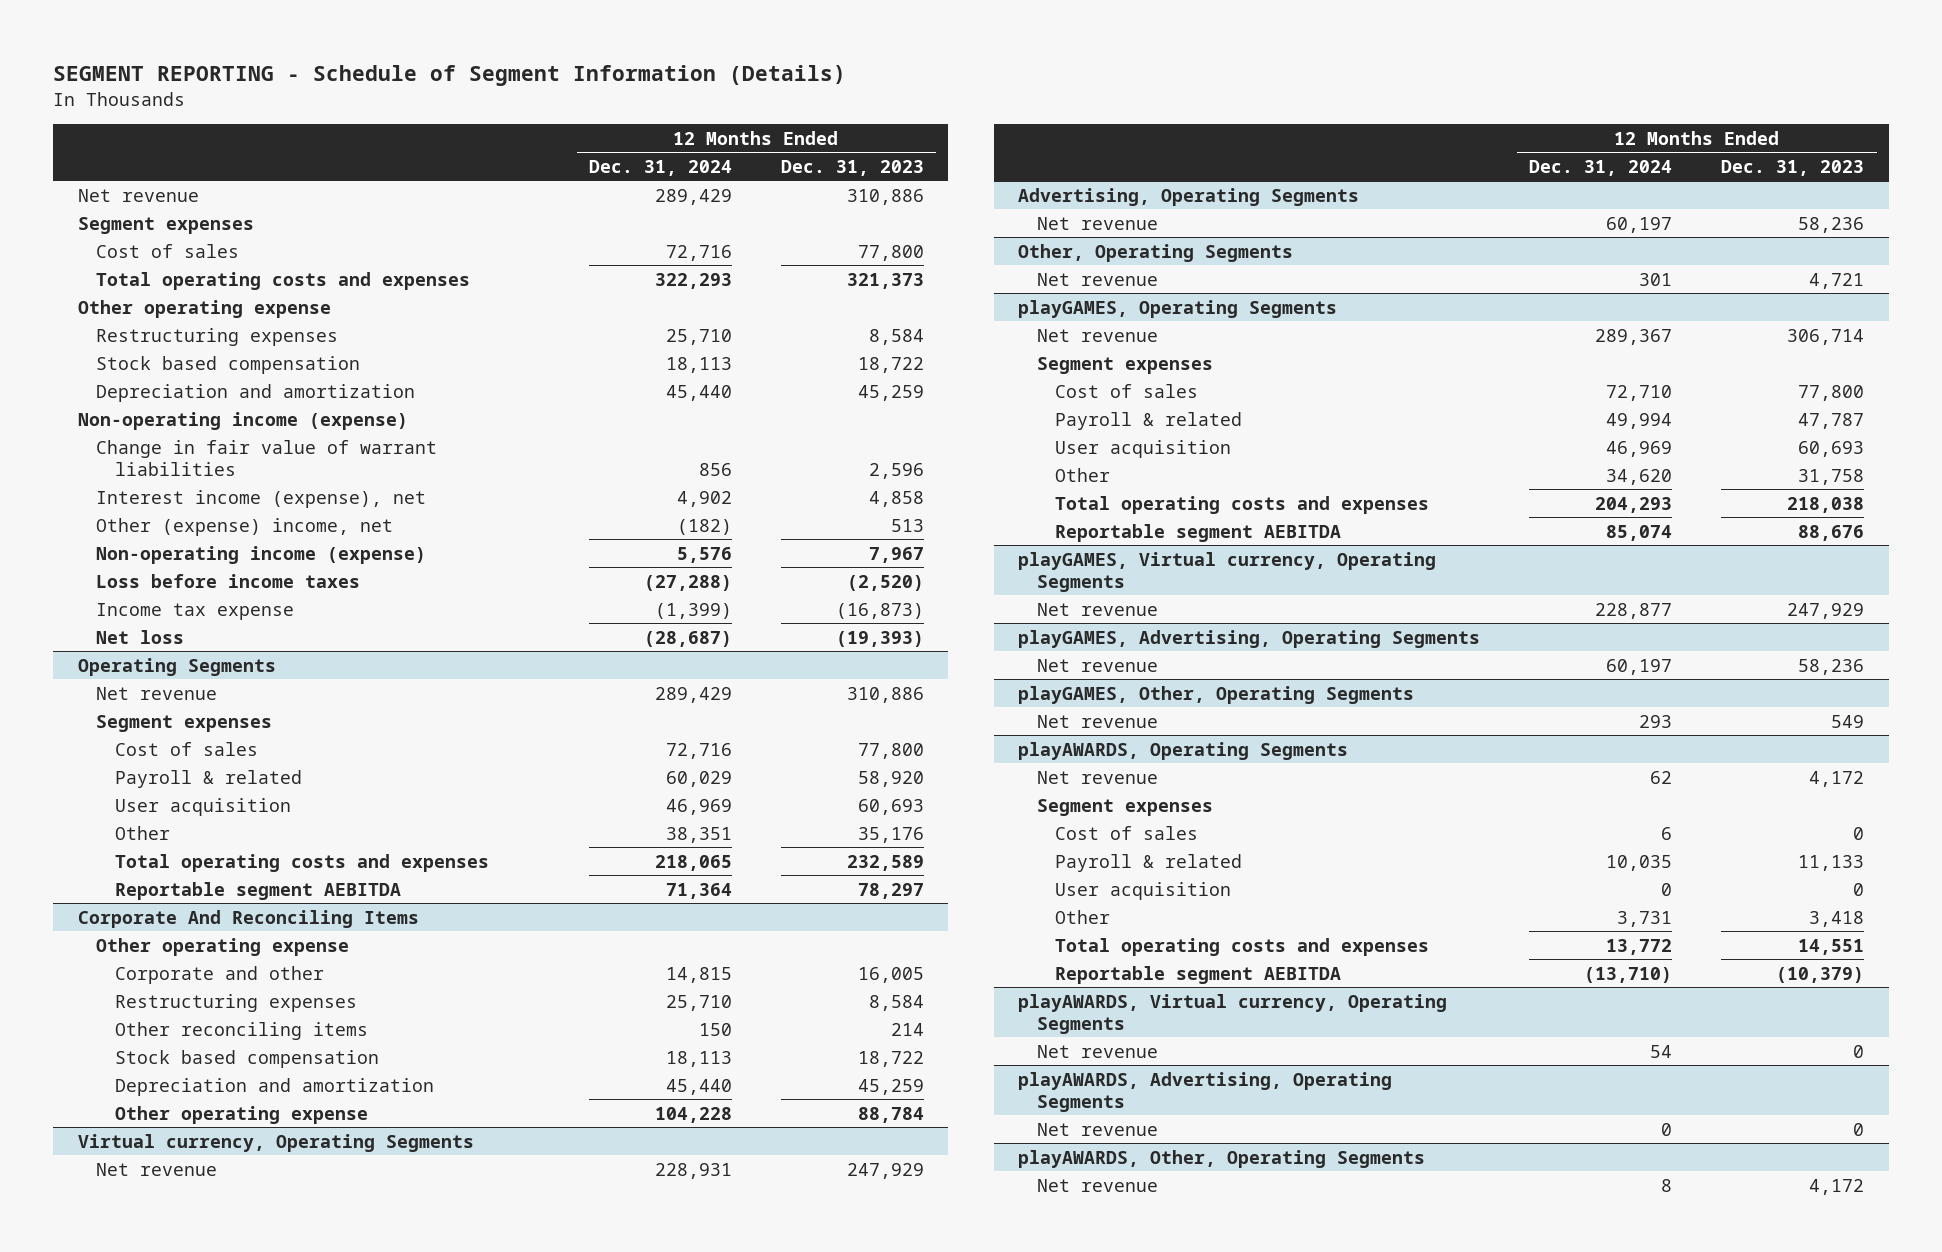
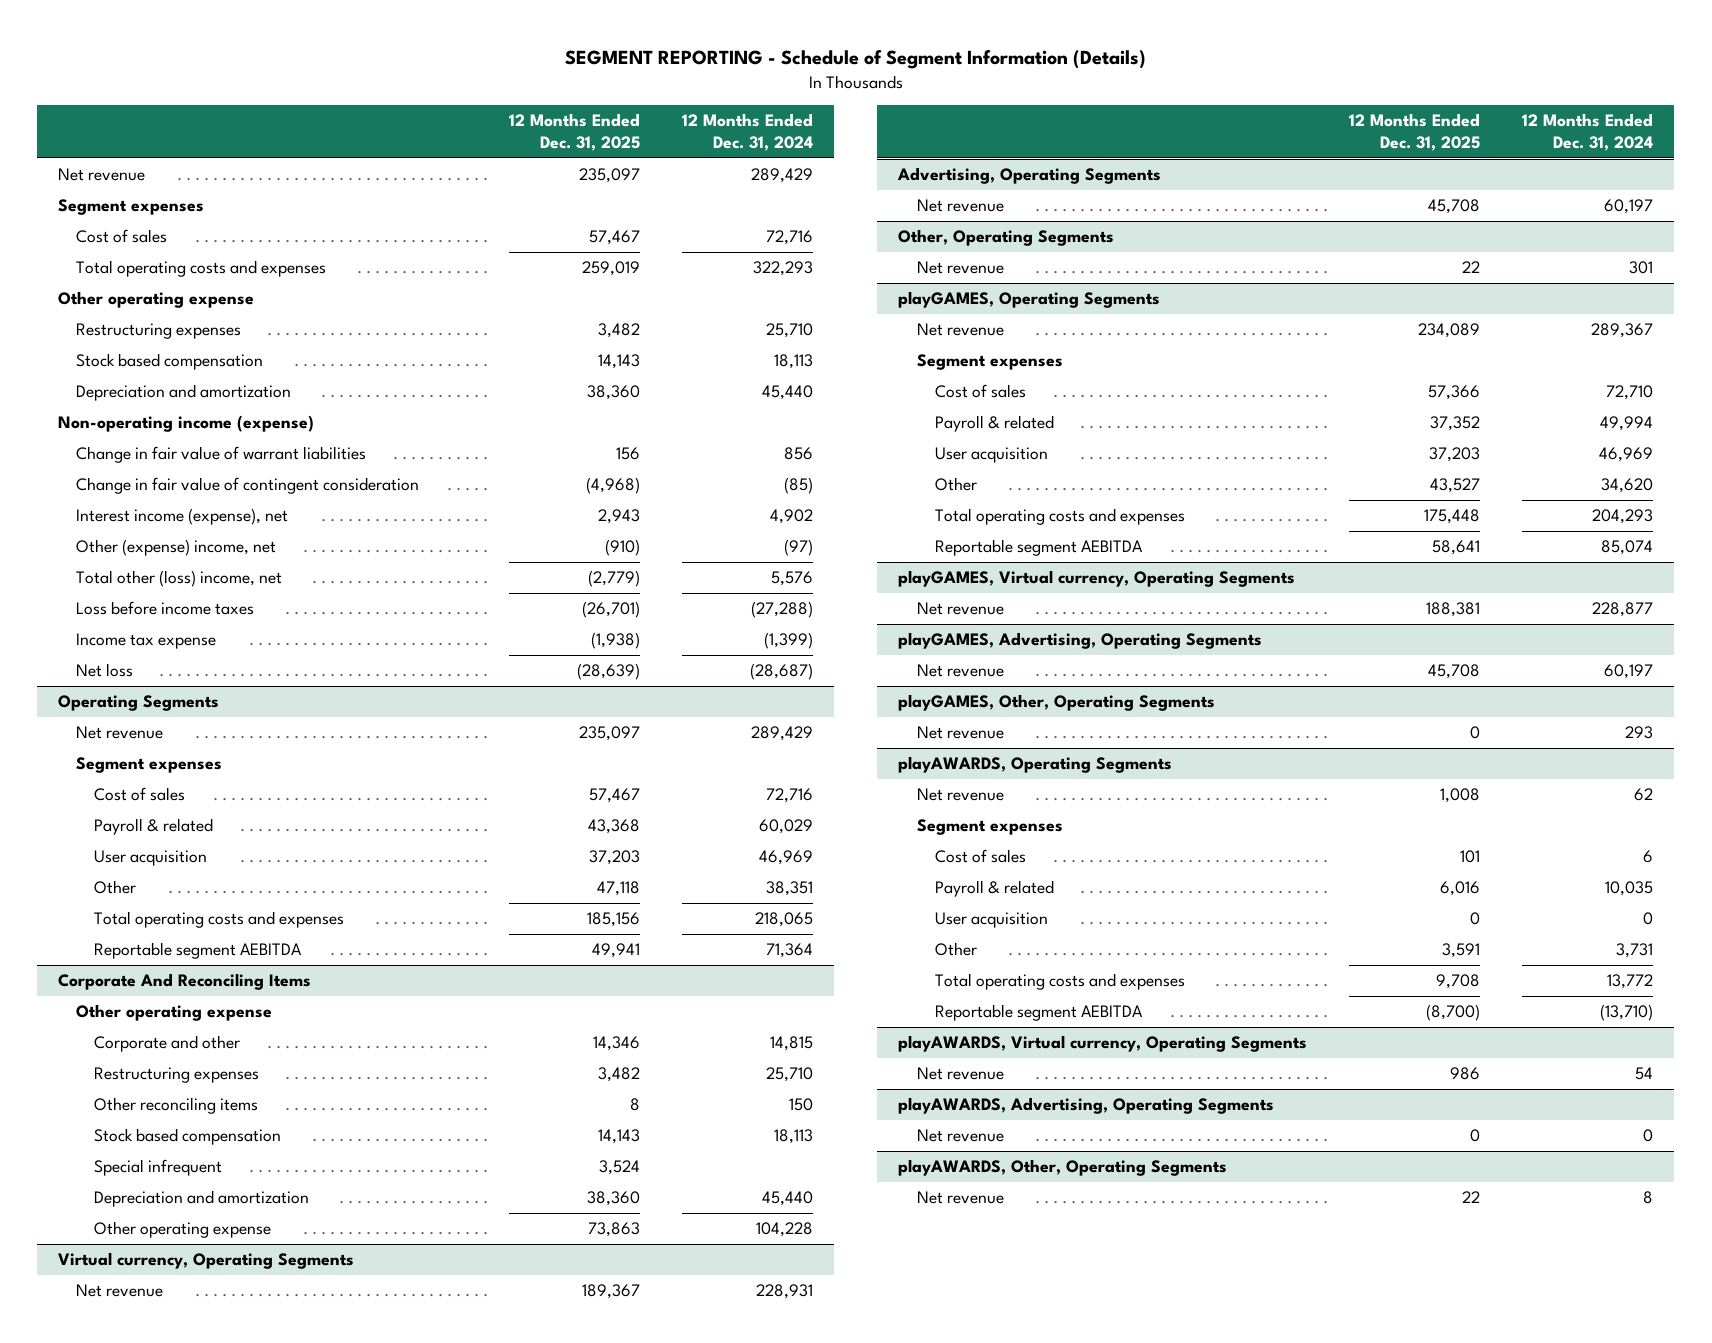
- | 12 Months Ended Dec. 31, 2024 | 12 Months Ended Dec. 31, 2023
+ | 12 Months Ended Dec. 31, 2025 | 12 Months Ended Dec. 31, 2024
+ Change in fair value of contingent consideration | (4,968) | (85)
- Other (expense) income, net | (182) | 513
- Non-operating income (expense) | 5,576 | 7,967
+ Other (expense) income, net | (910) | (97)
+ Total other (loss) income, net | (2,779) | 5,576
@ Corporate And Reconciling Items
+ Special infrequent | 3,524 |

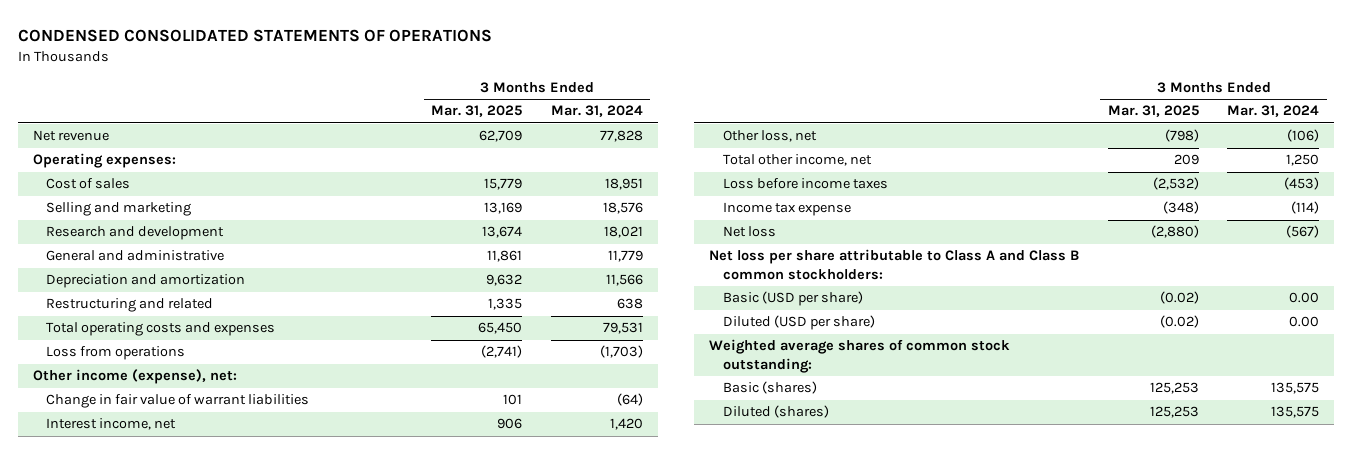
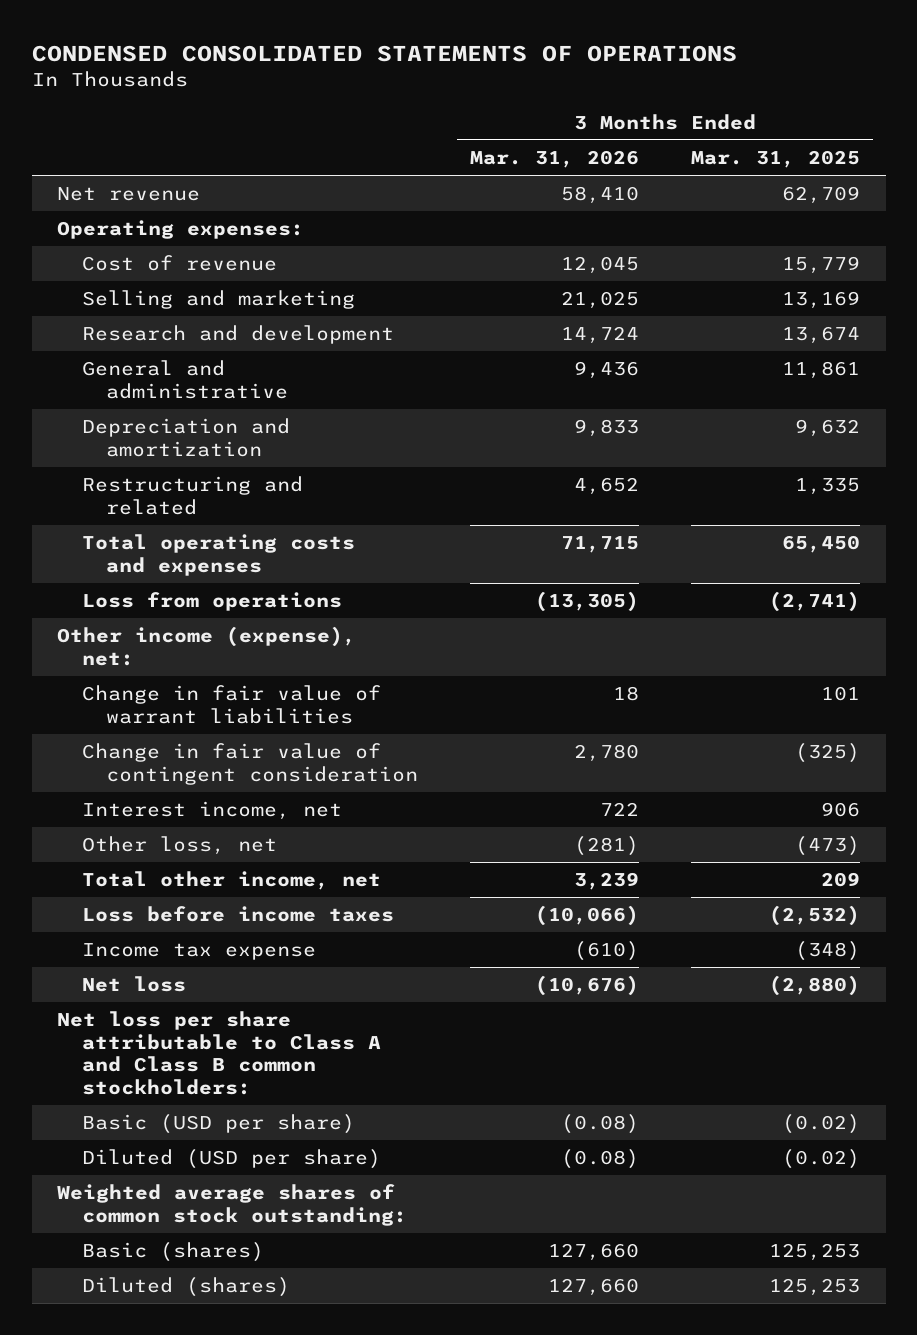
- | 3 Months Ended Mar. 31, 2025 | 3 Months Ended Mar. 31, 2024
+ | 3 Months Ended Mar. 31, 2026 | 3 Months Ended Mar. 31, 2025
- Cost of sales | 15,779 | 18,951
+ Cost of revenue | 12,045 | 15,779
+ Change in fair value of contingent consideration | 2,780 | (325)
- Other loss, net | (798) | (106)
+ Other loss, net | (281) | (473)

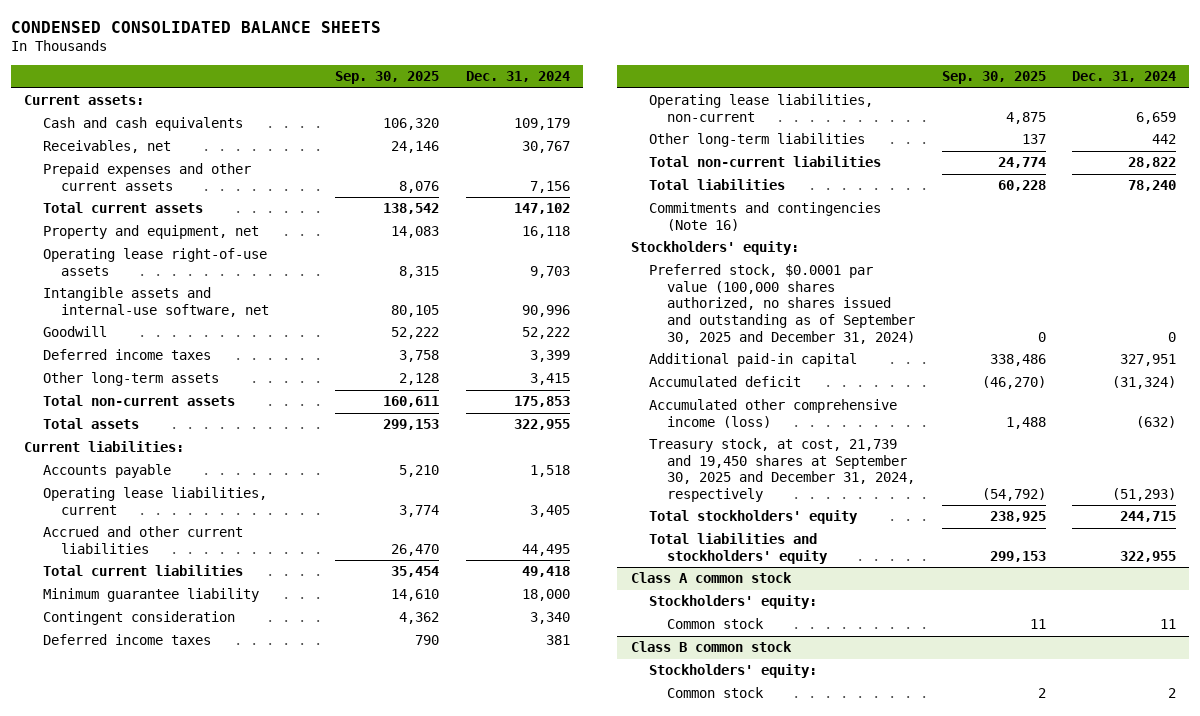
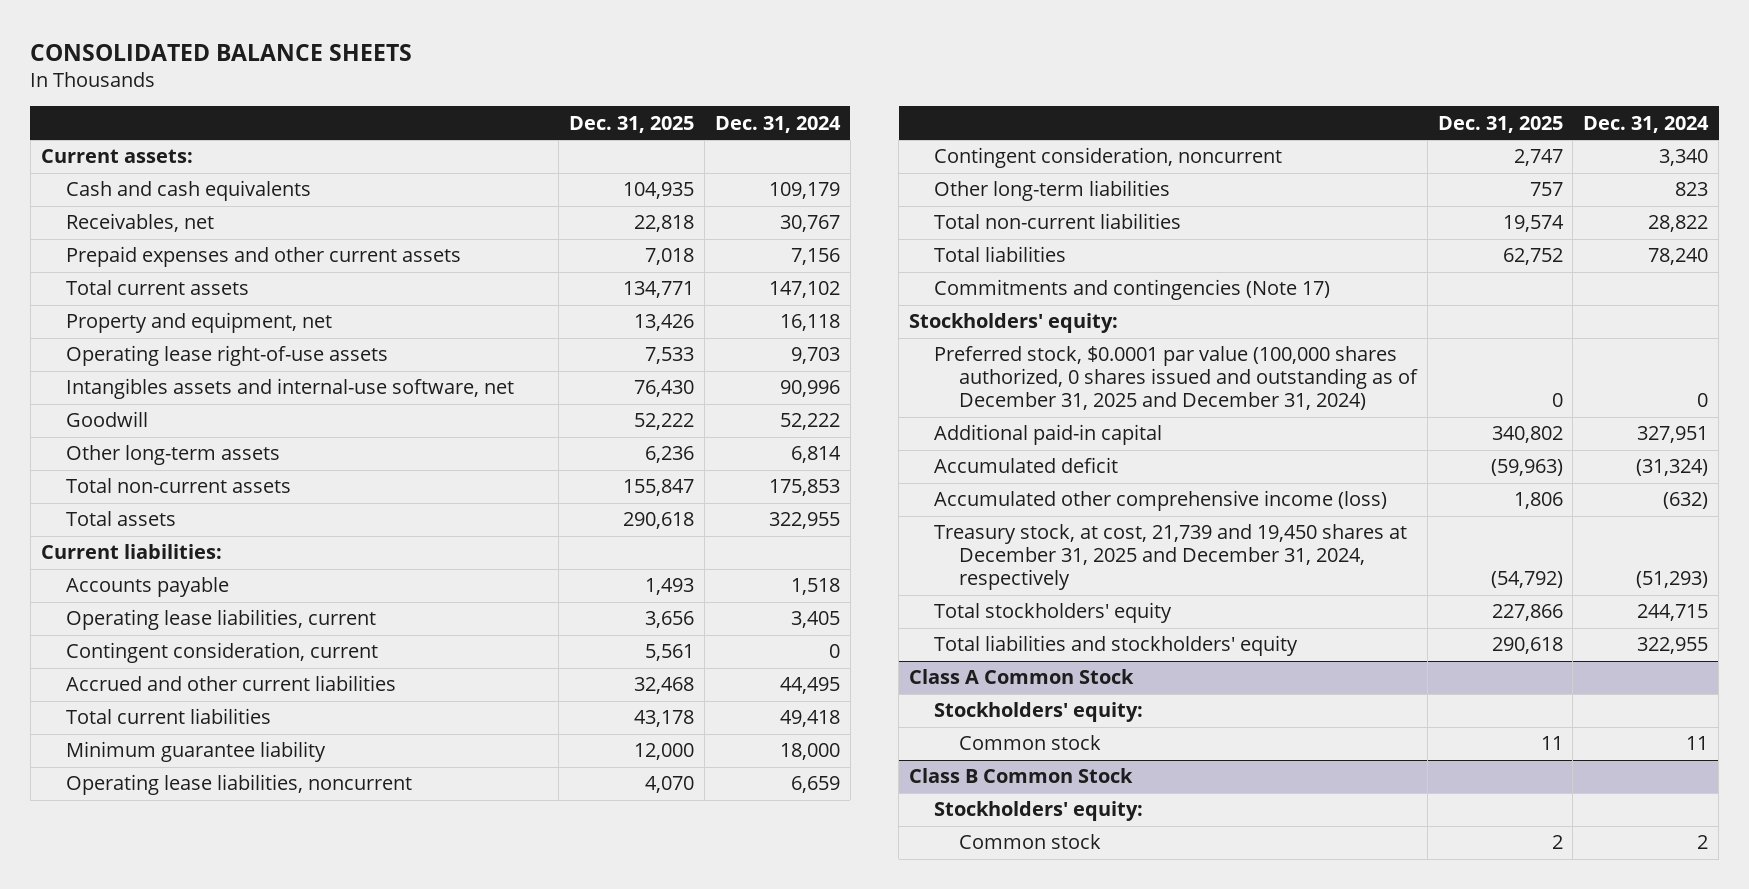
- CONDENSED CONSOLIDATED BALANCE SHEETS
+ CONSOLIDATED BALANCE SHEETS
- | Sep. 30, 2025 | Dec. 31, 2024
+ | Dec. 31, 2025 | Dec. 31, 2024
- Intangible assets and internal-use software, net | 80,105 | 90,996
+ Intangibles assets and internal-use software, net | 76,430 | 90,996
- Deferred income taxes | 3,758 | 3,399
- Other long-term assets | 2,128 | 3,415
+ Other long-term assets | 6,236 | 6,814
+ Contingent consideration, current | 5,561 | 0
- Contingent consideration | 4,362 | 3,340
- Deferred income taxes | 790 | 381
- Operating lease liabilities, non-current | 4,875 | 6,659
- Other long-term liabilities | 137 | 442
+ Operating lease liabilities, noncurrent | 4,070 | 6,659
+ Contingent consideration, noncurrent | 2,747 | 3,340
+ Other long-term liabilities | 757 | 823
- Commitments and contingencies (Note 16)
+ Commitments and contingencies (Note 17)
- Preferred stock, $0.0001 par value (100,000 shares authorized, no shares issued and outstanding as of September 30, 2025 and December 31, 2024) | 0 | 0
+ Preferred stock, $0.0001 par value (100,000 shares authorized, 0 shares issued and outstanding as of December 31, 2025 and December 31, 2024) | 0 | 0
- Treasury stock, at cost, 21,739 and 19,450 shares at September 30, 2025 and December 31, 2024, respectively | (54,792) | (51,293)
+ Treasury stock, at cost, 21,739 and 19,450 shares at December 31, 2025 and December 31, 2024, respectively | (54,792) | (51,293)
- Class A common stock
+ Class A Common Stock
- Class B common stock
+ Class B Common Stock

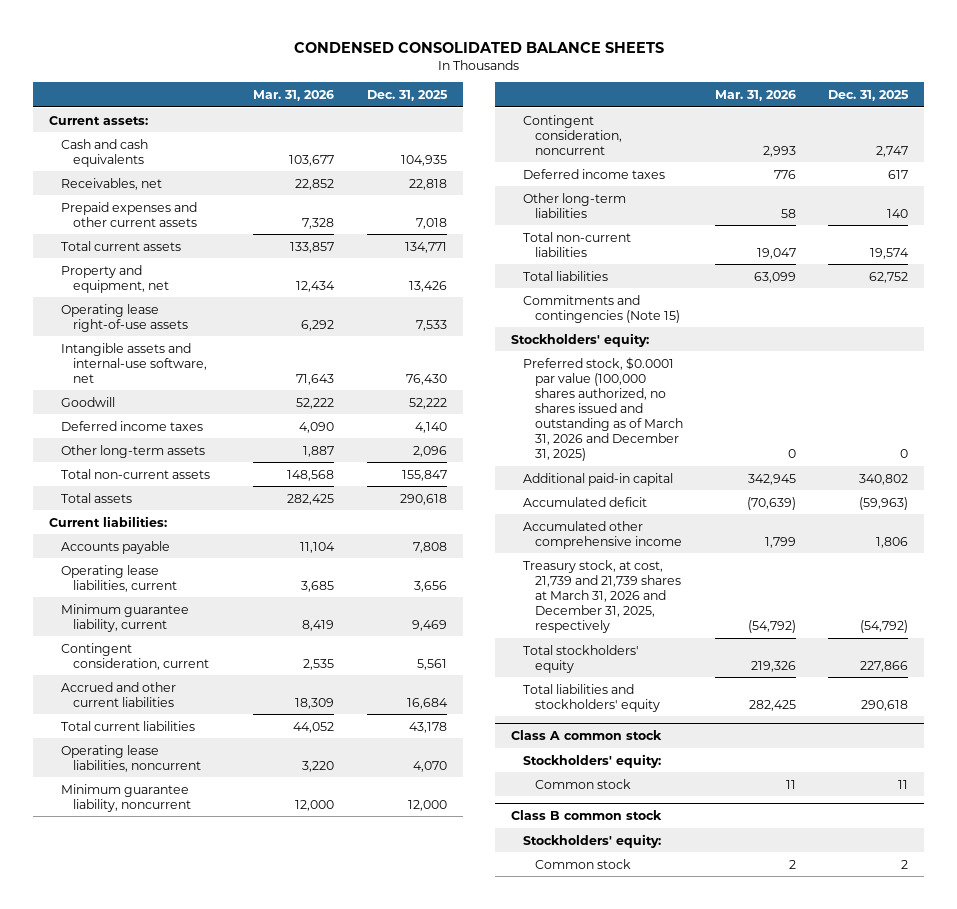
- CONSOLIDATED BALANCE SHEETS
+ CONDENSED CONSOLIDATED BALANCE SHEETS
- | Dec. 31, 2025 | Dec. 31, 2024
+ | Mar. 31, 2026 | Dec. 31, 2025
- Intangibles assets and internal-use software, net | 76,430 | 90,996
+ Intangible assets and internal-use software, net | 71,643 | 76,430
- Other long-term assets | 6,236 | 6,814
+ Deferred income taxes | 4,090 | 4,140
+ Other long-term assets | 1,887 | 2,096
- Accounts payable | 1,493 | 1,518
+ Accounts payable | 11,104 | 7,808
+ Minimum guarantee liability, current | 8,419 | 9,469
- Accrued and other current liabilities | 32,468 | 44,495
+ Accrued and other current liabilities | 18,309 | 16,684
- Minimum guarantee liability | 12,000 | 18,000
+ Minimum guarantee liability, noncurrent | 12,000 | 12,000
- Other long-term liabilities | 757 | 823
+ Deferred income taxes | 776 | 617
+ Other long-term liabilities | 58 | 140
- Commitments and contingencies (Note 17)
+ Commitments and contingencies (Note 15)
- Preferred stock, $0.0001 par value (100,000 shares authorized, 0 shares issued and outstanding as of December 31, 2025 and December 31, 2024) | 0 | 0
+ Preferred stock, $0.0001 par value (100,000 shares authorized, no shares issued and outstanding as of March 31, 2026 and December 31, 2025) | 0 | 0
- Accumulated other comprehensive income (loss) | 1,806 | (632)
- Treasury stock, at cost, 21,739 and 19,450 shares at December 31, 2025 and December 31, 2024, respectively | (54,792) | (51,293)
+ Accumulated other comprehensive income | 1,799 | 1,806
+ Treasury stock, at cost, 21,739 and 21,739 shares at March 31, 2026 and December 31, 2025, respectively | (54,792) | (54,792)
- Class A Common Stock
+ Class A common stock
- Class B Common Stock
+ Class B common stock

